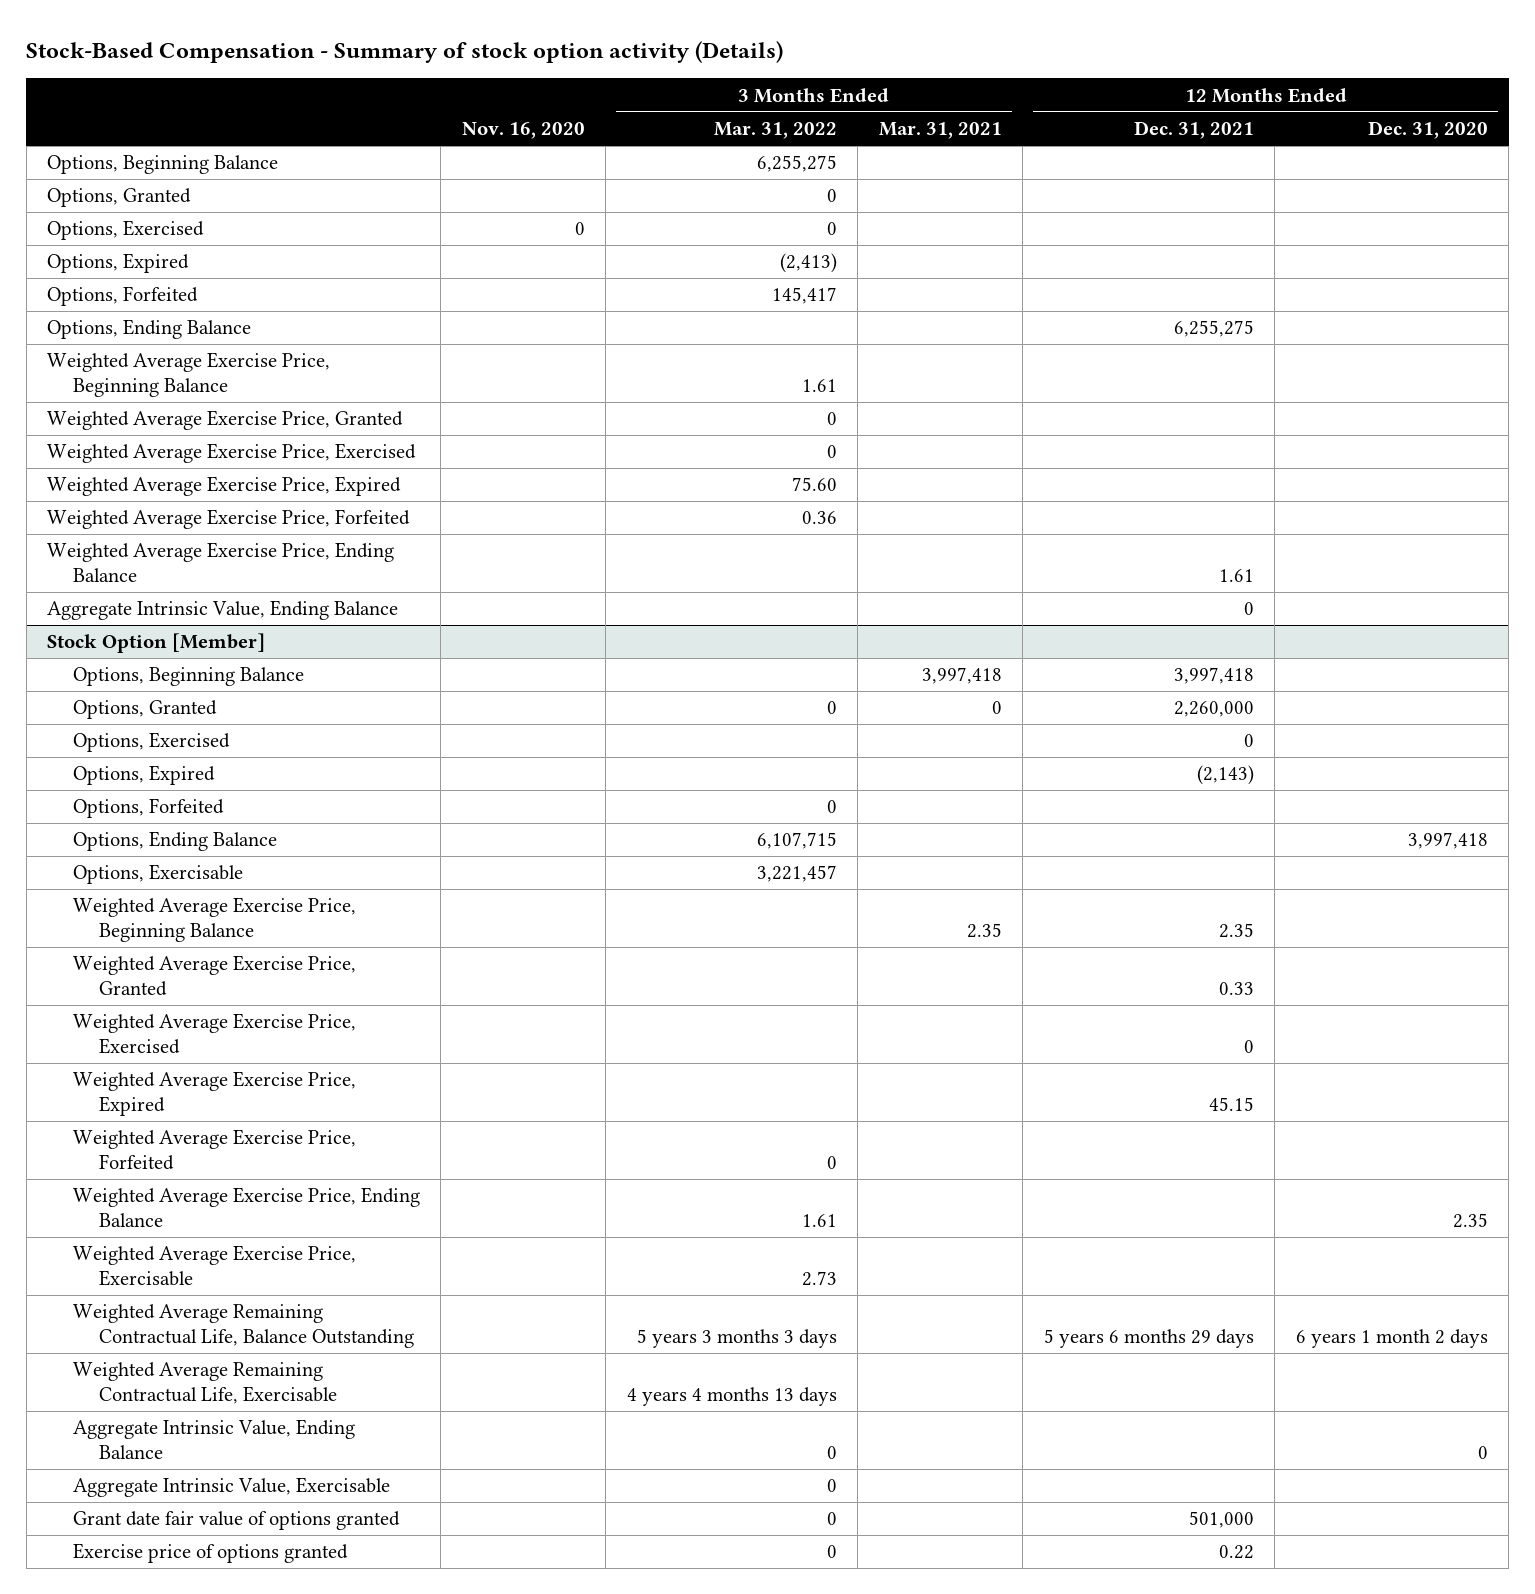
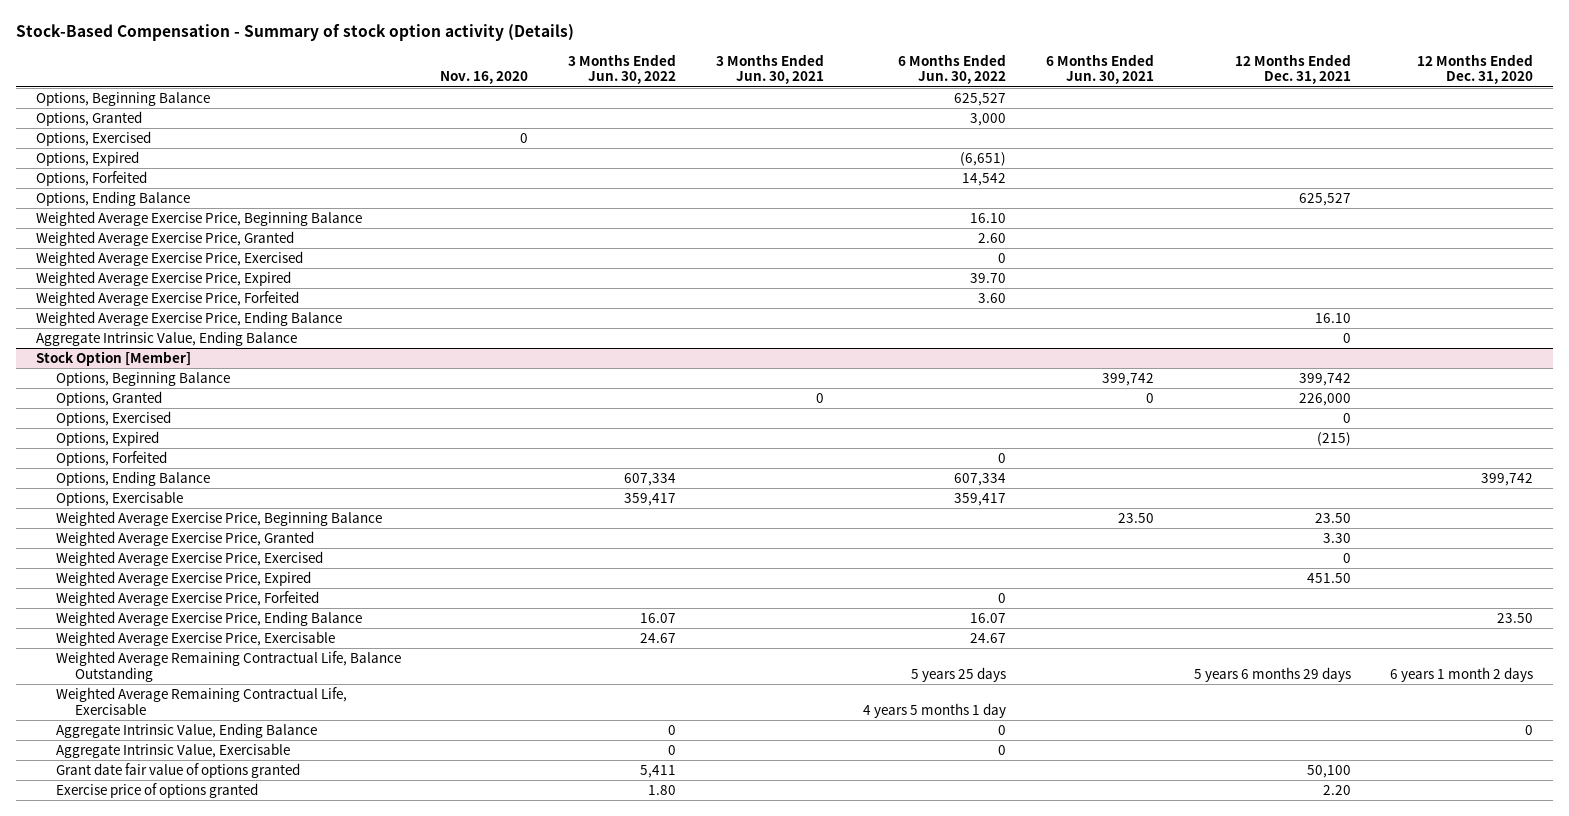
- | Nov. 16, 2020 | 3 Months Ended Mar. 31, 2022 | 3 Months Ended Mar. 31, 2021 | 12 Months Ended Dec. 31, 2021 | 12 Months Ended Dec. 31, 2020
+ | Nov. 16, 2020 | 3 Months Ended Jun. 30, 2022 | 3 Months Ended Jun. 30, 2021 | 6 Months Ended Jun. 30, 2022 | 6 Months Ended Jun. 30, 2021 | 12 Months Ended Dec. 31, 2021 | 12 Months Ended Dec. 31, 2020
- Options, Ending Balance | | | | 6,255,275 |
+ Options, Ending Balance | | | | | | 625,527 |
- Weighted Average Exercise Price, Ending Balance | | | | 1.61 |
+ Weighted Average Exercise Price, Ending Balance | | | | | | 16.10 |
@ Stock Option [Member]
- Options, Beginning Balance | | | 3,997,418 | 3,997,418 |
- Options, Granted | | 0 | 0 | 2,260,000 |
+ Options, Beginning Balance | | | | | 399,742 | 399,742 |
+ Options, Granted | | | 0 | | 0 | 226,000 |
- Options, Expired | | | | (2,143) |
+ Options, Expired | | | | | | (215) |
- Options, Ending Balance | | 6,107,715 | | | 3,997,418
+ Options, Ending Balance | | 607,334 | | 607,334 | | | 399,742
- Weighted Average Exercise Price, Beginning Balance | | | 2.35 | 2.35 |
- Weighted Average Exercise Price, Granted | | | | 0.33 |
+ Weighted Average Exercise Price, Beginning Balance | | | | | 23.50 | 23.50 |
+ Weighted Average Exercise Price, Granted | | | | | | 3.30 |
- Weighted Average Exercise Price, Expired | | | | 45.15 |
+ Weighted Average Exercise Price, Expired | | | | | | 451.50 |
- Weighted Average Exercise Price, Ending Balance | | 1.61 | | | 2.35
+ Weighted Average Exercise Price, Ending Balance | | 16.07 | | 16.07 | | | 23.50
- Grant date fair value of options granted | | 0 | | 501,000 |
- Exercise price of options granted | | 0 | | 0.22 |
+ Grant date fair value of options granted | | 5,411 | | | | 50,100 |
+ Exercise price of options granted | | 1.80 | | | | 2.20 |

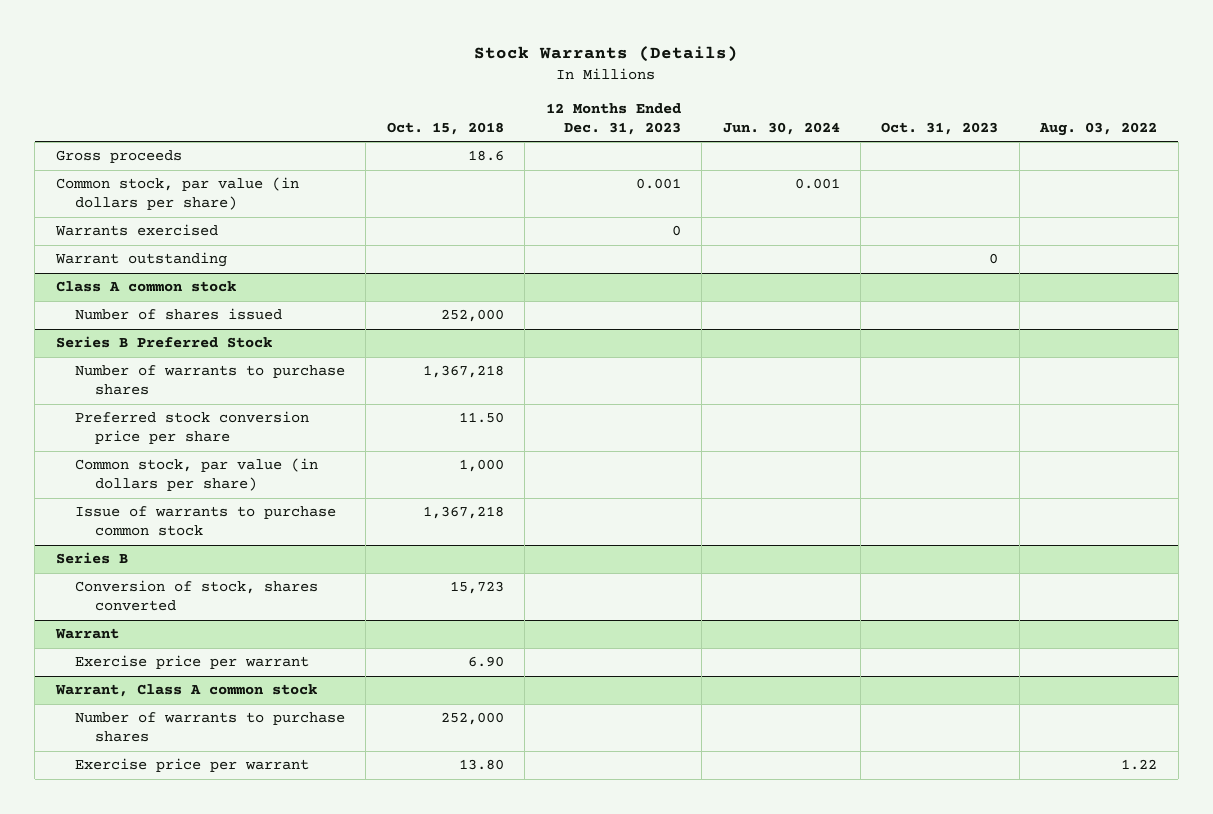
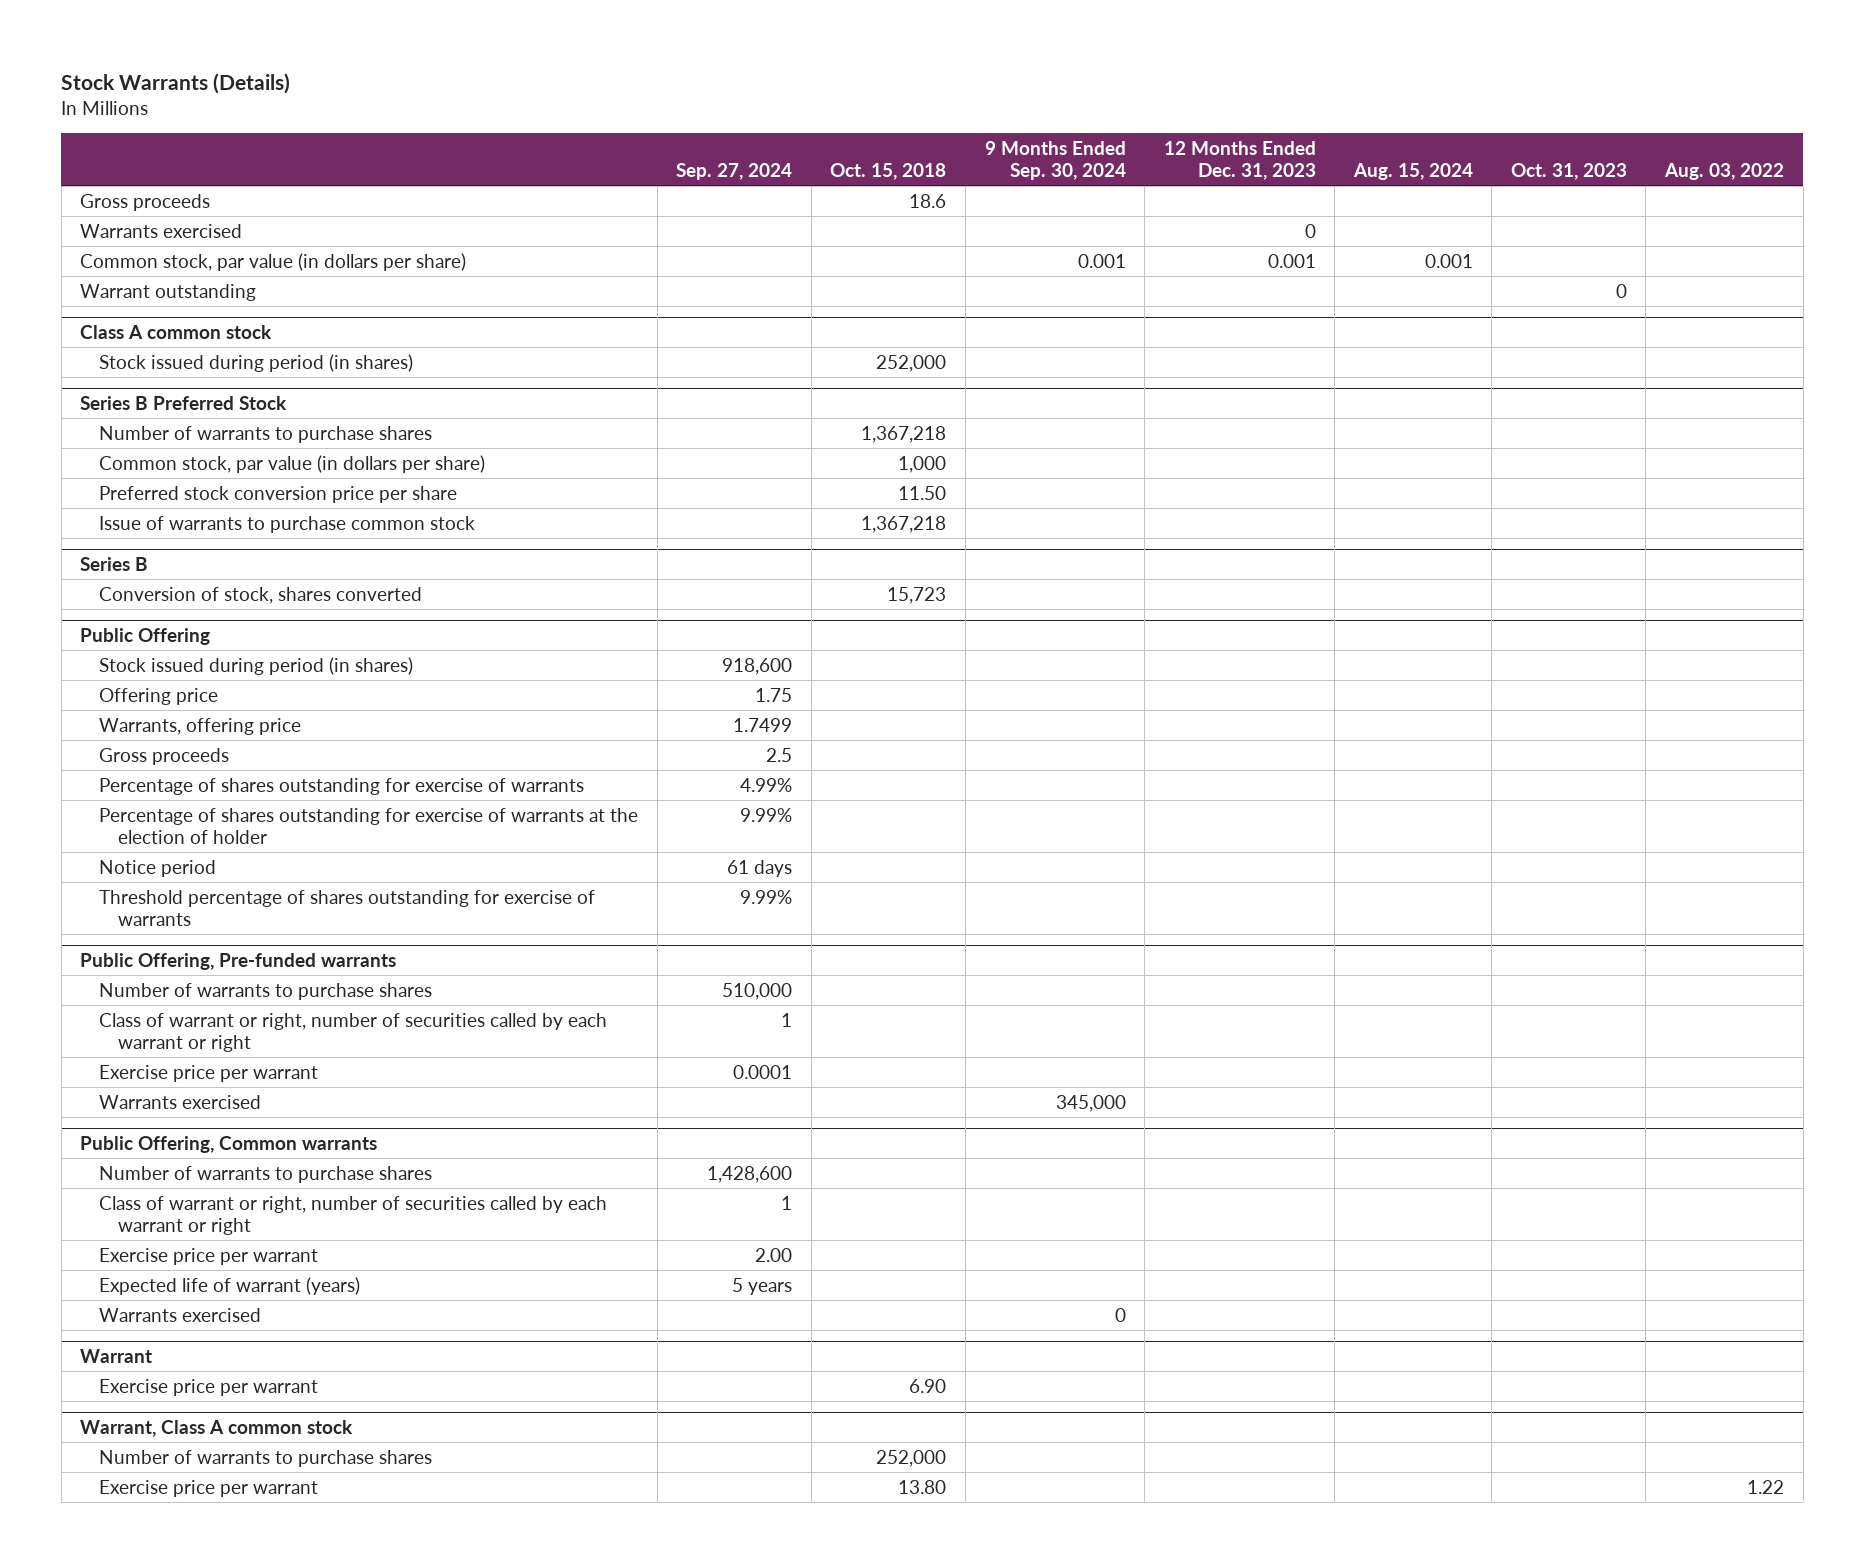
- | Oct. 15, 2018 | 12 Months Ended Dec. 31, 2023 | Jun. 30, 2024 | Oct. 31, 2023 | Aug. 03, 2022
+ | Sep. 27, 2024 | Oct. 15, 2018 | 9 Months Ended Sep. 30, 2024 | 12 Months Ended Dec. 31, 2023 | Aug. 15, 2024 | Oct. 31, 2023 | Aug. 03, 2022
moved down: Common stock, par value (in dollars per share) | | | 0.001 | 0.001 | 0.001 | |
@ Class A common stock
- Number of shares issued | 252,000 | | | |
+ Stock issued during period (in shares) | | 252,000 | | | | |
@ Series B Preferred Stock
moved down: Preferred stock conversion price per share | | 11.50 | | | | |
+ Public Offering
+ Stock issued during period (in shares) | 918,600 | | | | | |
+ Offering price | 1.75 | | | | | |
+ Warrants, offering price | 1.7499 | | | | | |
+ Gross proceeds | 2.5 | | | | | |
+ Percentage of shares outstanding for exercise of warrants | 4.99% | | | | | |
+ Percentage of shares outstanding for exercise of warrants at the election of holder | 9.99% | | | | | |
+ Notice period | 61 days | | | | | |
+ Threshold percentage of shares outstanding for exercise of warrants | 9.99% | | | | | |
+ Public Offering, Pre-funded warrants
+ Number of warrants to purchase shares | 510,000 | | | | | |
+ Class of warrant or right, number of securities called by each warrant or right | 1 | | | | | |
+ Exercise price per warrant | 0.0001 | | | | | |
+ Warrants exercised | | | 345,000 | | | |
+ Public Offering, Common warrants
+ Number of warrants to purchase shares | 1,428,600 | | | | | |
+ Class of warrant or right, number of securities called by each warrant or right | 1 | | | | | |
+ Exercise price per warrant | 2.00 | | | | | |
+ Expected life of warrant (years) | 5 years | | | | | |
+ Warrants exercised | | | 0 | | | |

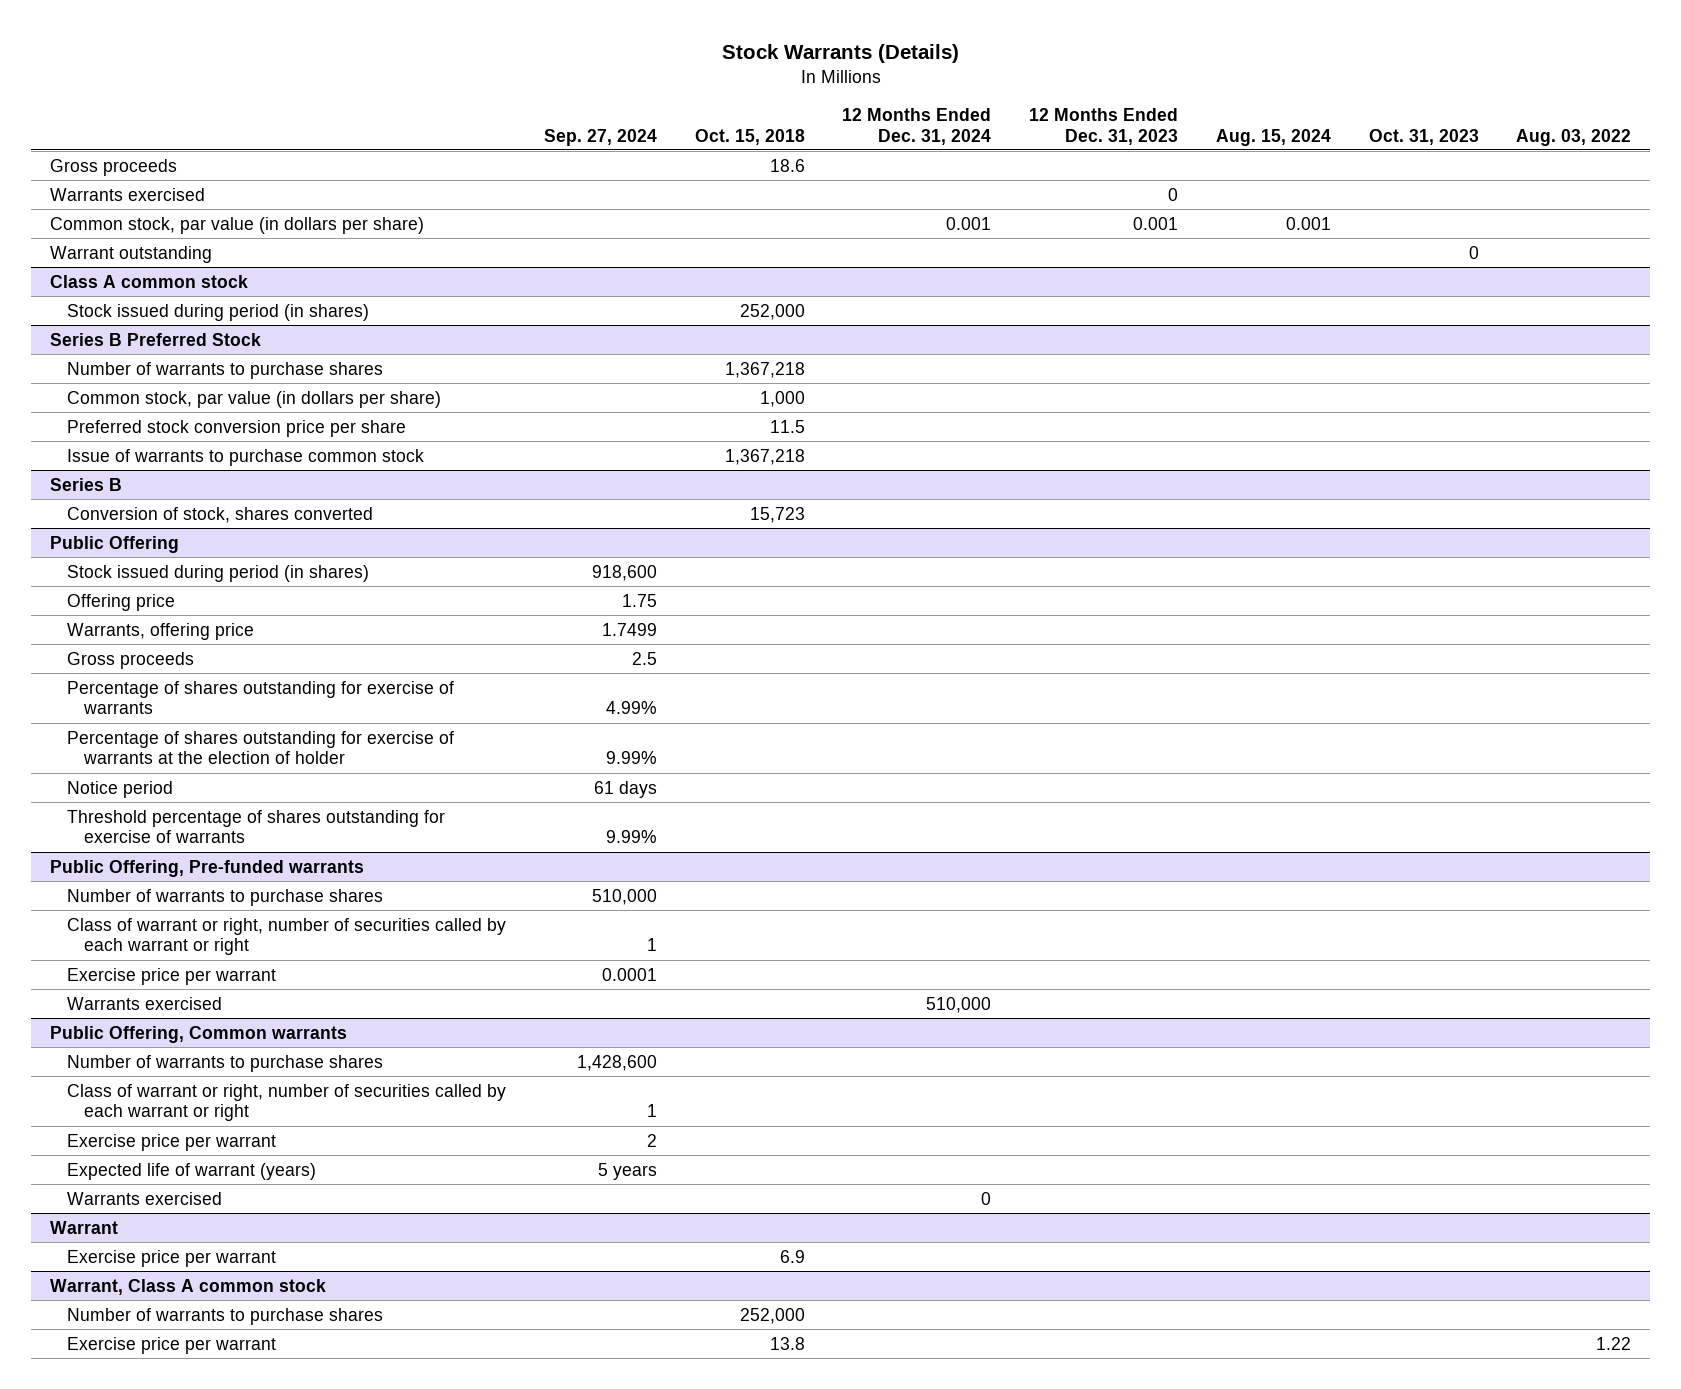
- | Sep. 27, 2024 | Oct. 15, 2018 | 9 Months Ended Sep. 30, 2024 | 12 Months Ended Dec. 31, 2023 | Aug. 15, 2024 | Oct. 31, 2023 | Aug. 03, 2022
+ | Sep. 27, 2024 | Oct. 15, 2018 | 12 Months Ended Dec. 31, 2024 | 12 Months Ended Dec. 31, 2023 | Aug. 15, 2024 | Oct. 31, 2023 | Aug. 03, 2022
@ Series B Preferred Stock
- Preferred stock conversion price per share | | 11.50 | | | | |
+ Preferred stock conversion price per share | | 11.5 | | | | |
@ Public Offering, Common warrants
- Exercise price per warrant | 2.00 | | | | | |
+ Exercise price per warrant | 2 | | | | | |
@ Warrant
- Exercise price per warrant | | 6.90 | | | | |
+ Exercise price per warrant | | 6.9 | | | | |
@ Warrant, Class A common stock
- Exercise price per warrant | | 13.80 | | | | | 1.22
+ Exercise price per warrant | | 13.8 | | | | | 1.22

